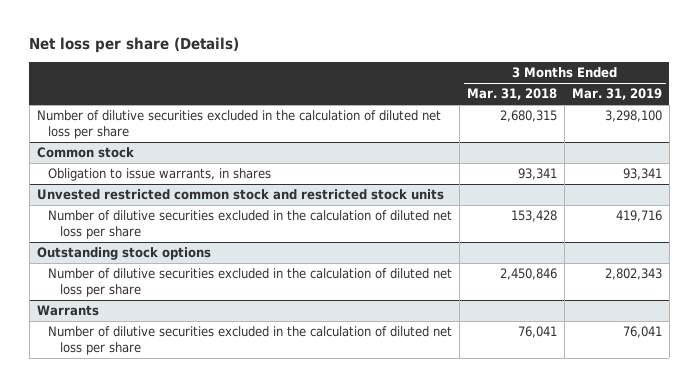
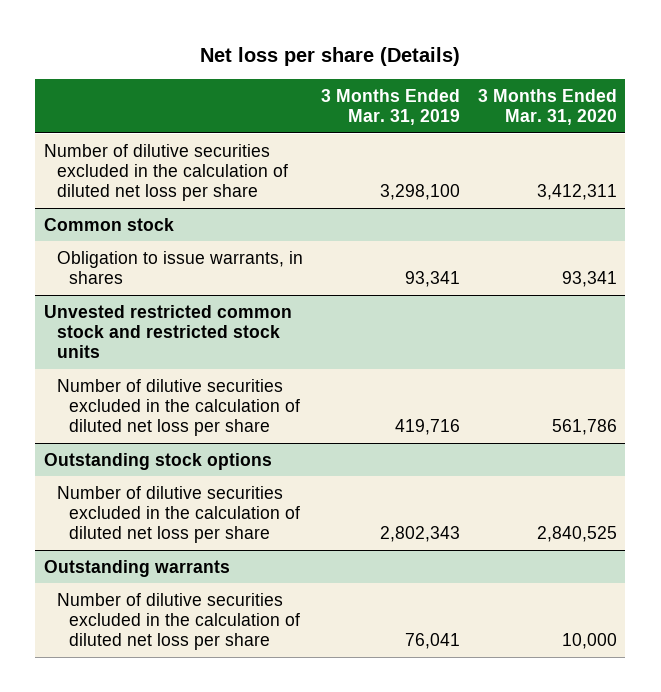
- | 3 Months Ended Mar. 31, 2018 | 3 Months Ended Mar. 31, 2019
+ | 3 Months Ended Mar. 31, 2019 | 3 Months Ended Mar. 31, 2020
- Warrants
+ Outstanding warrants

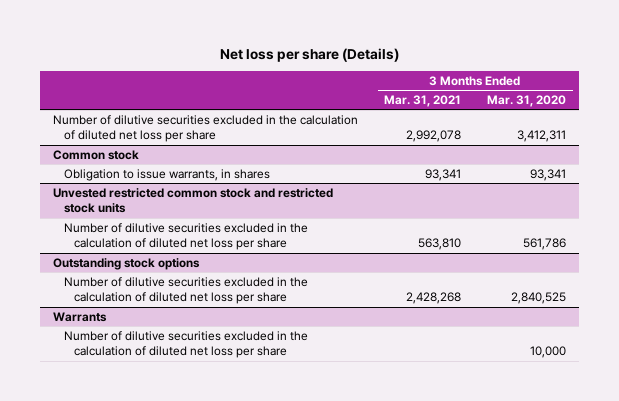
- | 3 Months Ended Mar. 31, 2019 | 3 Months Ended Mar. 31, 2020
+ | 3 Months Ended Mar. 31, 2021 | 3 Months Ended Mar. 31, 2020
- Outstanding warrants
+ Warrants

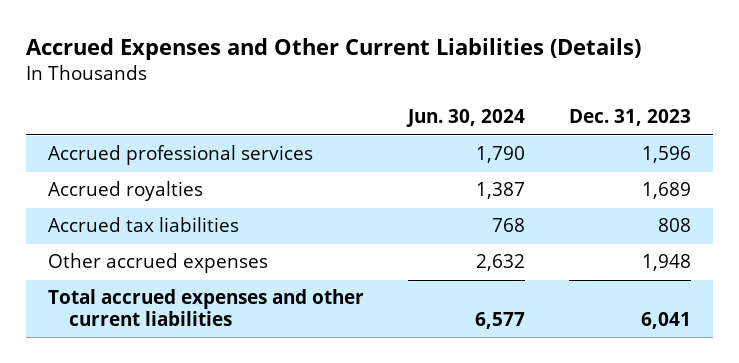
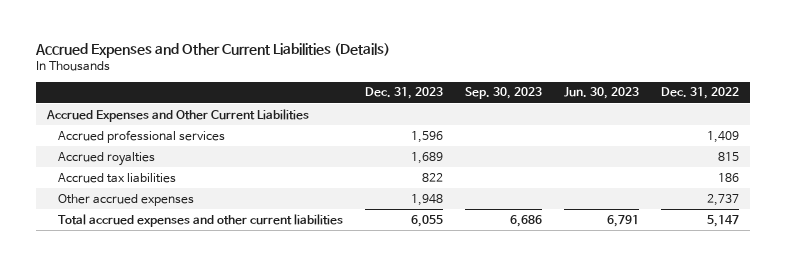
- | Jun. 30, 2024 | Dec. 31, 2023
+ | Dec. 31, 2023 | Sep. 30, 2023 | Jun. 30, 2023 | Dec. 31, 2022
+ Accrued Expenses and Other Current Liabilities
- Accrued tax liabilities | 768 | 808
+ Accrued tax liabilities | 822 | | | 186
- Total accrued expenses and other current liabilities | 6,577 | 6,041
+ Total accrued expenses and other current liabilities | 6,055 | 6,686 | 6,791 | 5,147

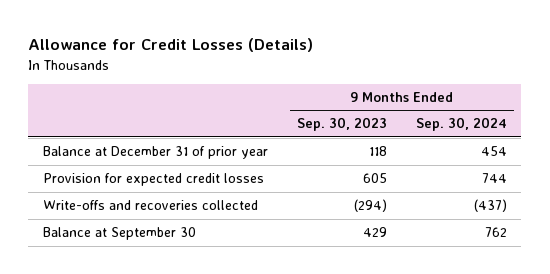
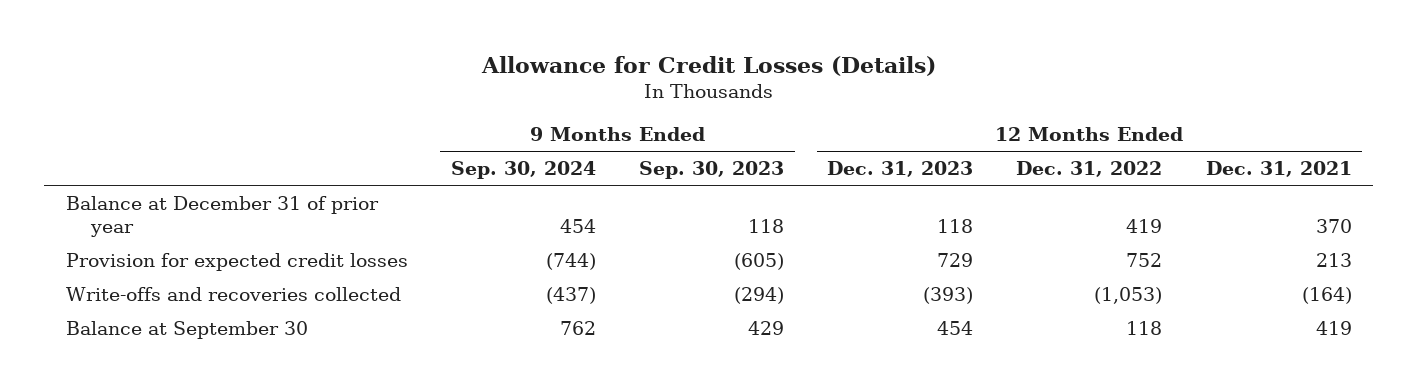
- | 9 Months Ended Sep. 30, 2023 | 9 Months Ended Sep. 30, 2024
+ | 9 Months Ended Sep. 30, 2024 | 9 Months Ended Sep. 30, 2023 | 12 Months Ended Dec. 31, 2023 | 12 Months Ended Dec. 31, 2022 | 12 Months Ended Dec. 31, 2021
- Provision for expected credit losses | 605 | 744
+ Provision for expected credit losses | (744) | (605) | 729 | 752 | 213

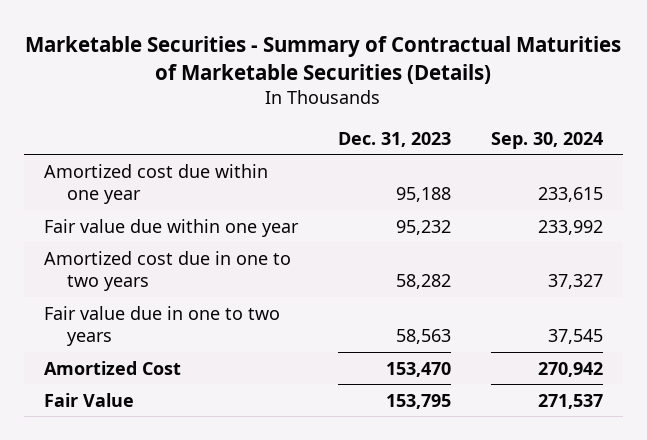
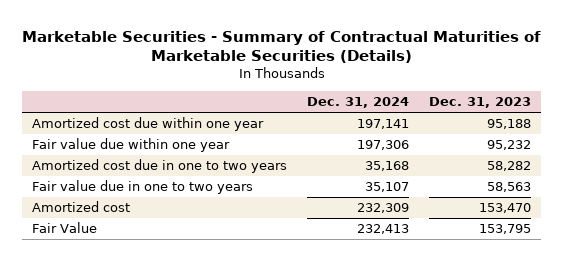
- | Dec. 31, 2023 | Sep. 30, 2024
+ | Dec. 31, 2024 | Dec. 31, 2023
- Amortized Cost | 153,470 | 270,942
+ Amortized cost | 232,309 | 153,470

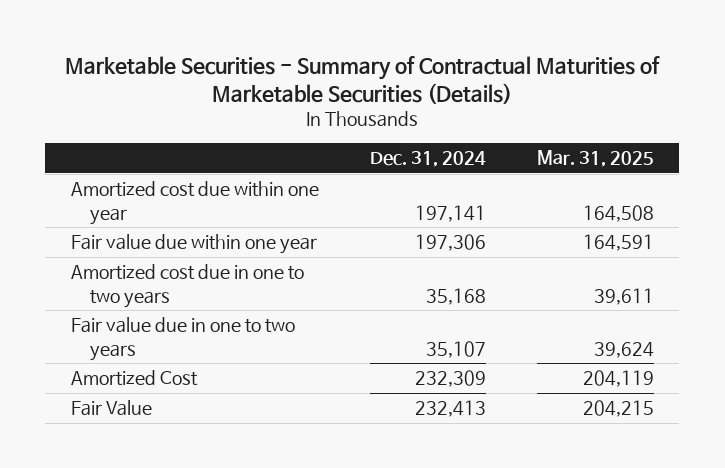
- | Dec. 31, 2024 | Dec. 31, 2023
+ | Dec. 31, 2024 | Mar. 31, 2025
- Amortized cost | 232,309 | 153,470
+ Amortized Cost | 232,309 | 204,119

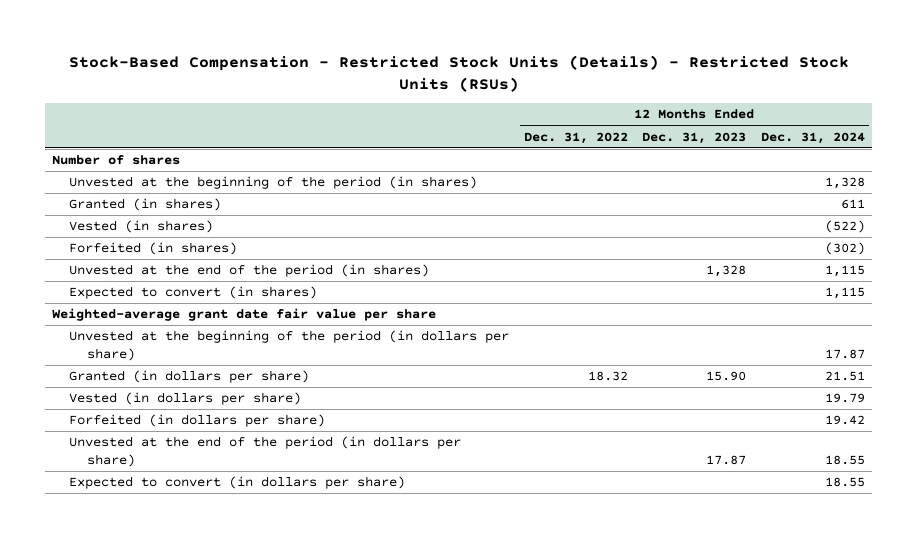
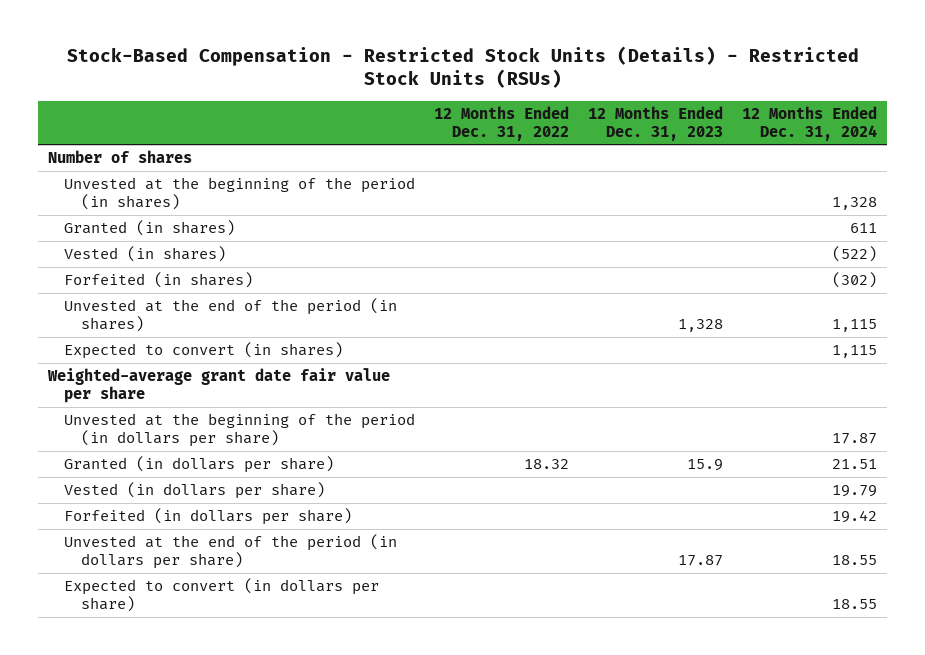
- Granted (in dollars per share) | 18.32 | 15.90 | 21.51
+ Granted (in dollars per share) | 18.32 | 15.9 | 21.51

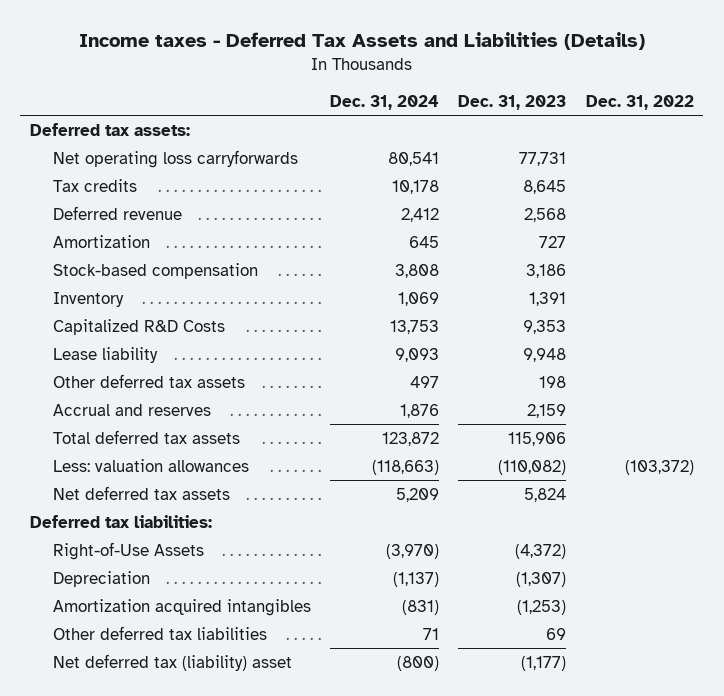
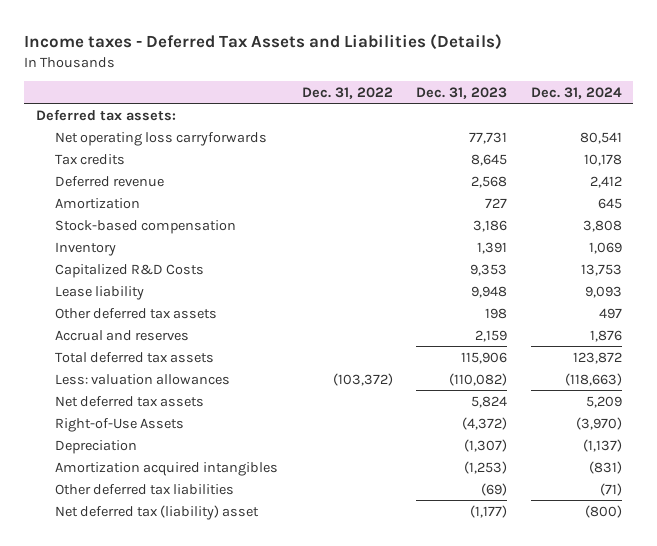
- | Dec. 31, 2024 | Dec. 31, 2023 | Dec. 31, 2022
+ | Dec. 31, 2022 | Dec. 31, 2023 | Dec. 31, 2024
- Deferred tax liabilities:
- Other deferred tax liabilities | 71 | 69 |
+ Other deferred tax liabilities | | (69) | (71)

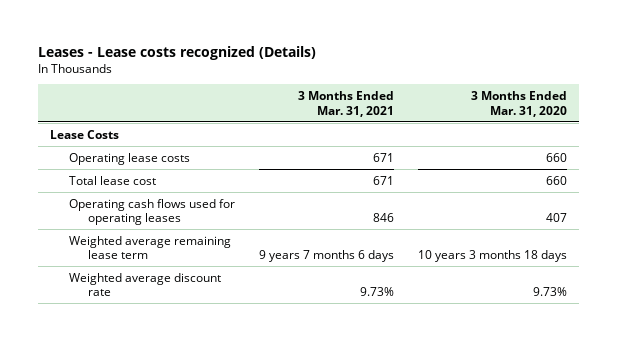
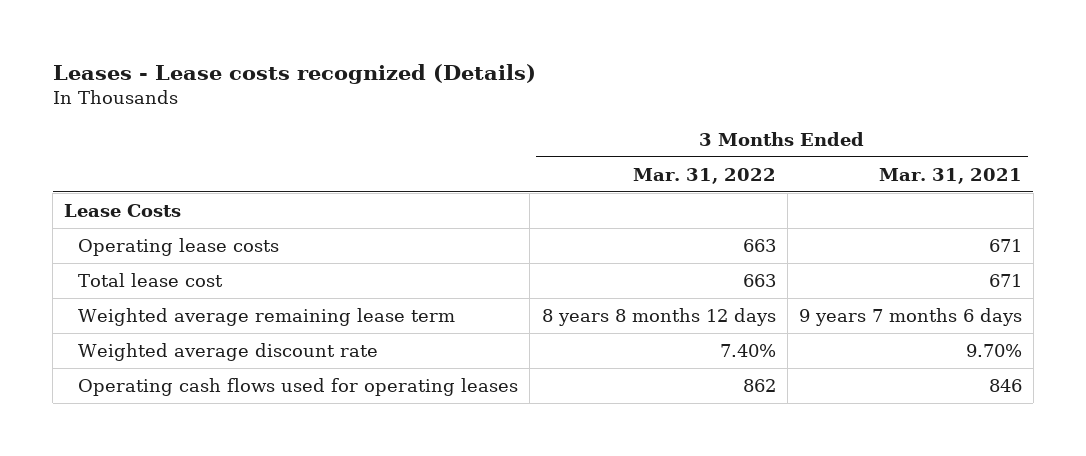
- | 3 Months Ended Mar. 31, 2021 | 3 Months Ended Mar. 31, 2020
+ | 3 Months Ended Mar. 31, 2022 | 3 Months Ended Mar. 31, 2021
- Weighted average discount rate | 9.73% | 9.73%
+ Weighted average discount rate | 7.40% | 9.70%
moved down: Operating cash flows used for operating leases | 862 | 846

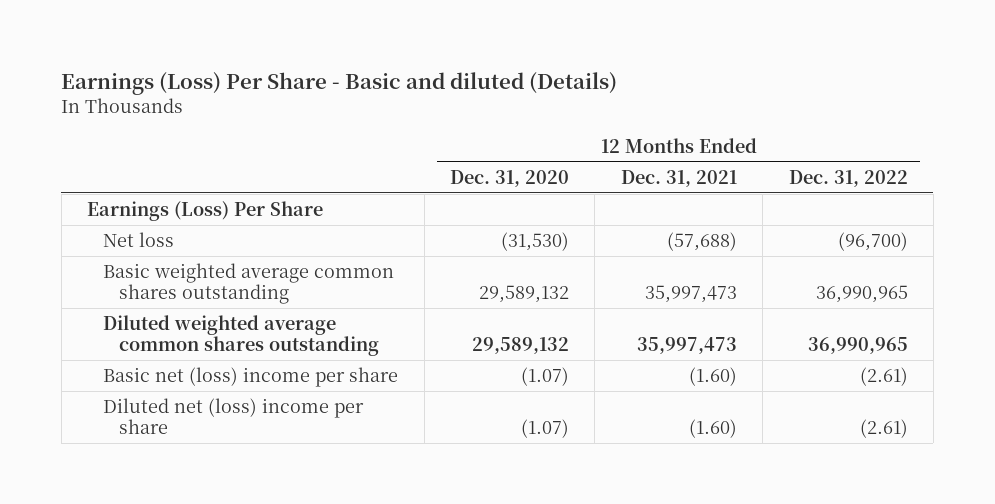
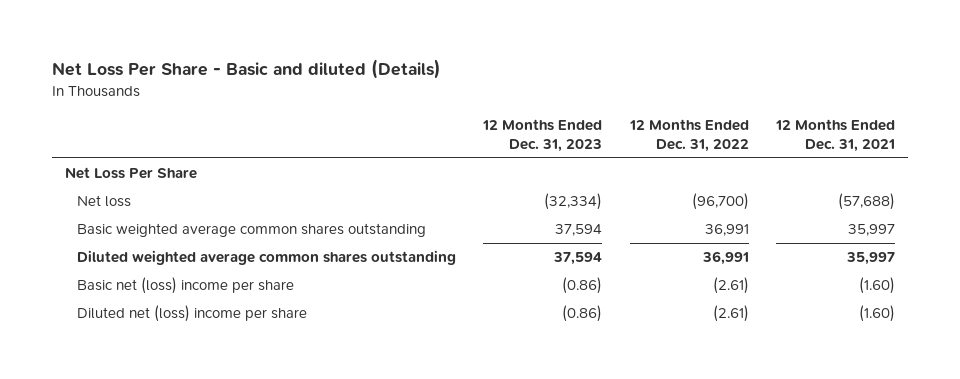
- Earnings (Loss) Per Share - Basic and diluted (Details)
+ Net Loss Per Share - Basic and diluted (Details)
- | 12 Months Ended Dec. 31, 2020 | 12 Months Ended Dec. 31, 2021 | 12 Months Ended Dec. 31, 2022
+ | 12 Months Ended Dec. 31, 2023 | 12 Months Ended Dec. 31, 2022 | 12 Months Ended Dec. 31, 2021
- Earnings (Loss) Per Share
+ Net Loss Per Share
- Basic weighted average common shares outstanding | 29,589,132 | 35,997,473 | 36,990,965
- Diluted weighted average common shares outstanding | 29,589,132 | 35,997,473 | 36,990,965
+ Basic weighted average common shares outstanding | 37,594 | 36,991 | 35,997
+ Diluted weighted average common shares outstanding | 37,594 | 36,991 | 35,997

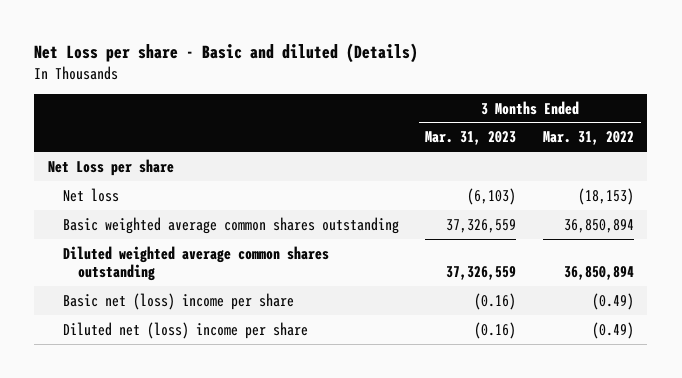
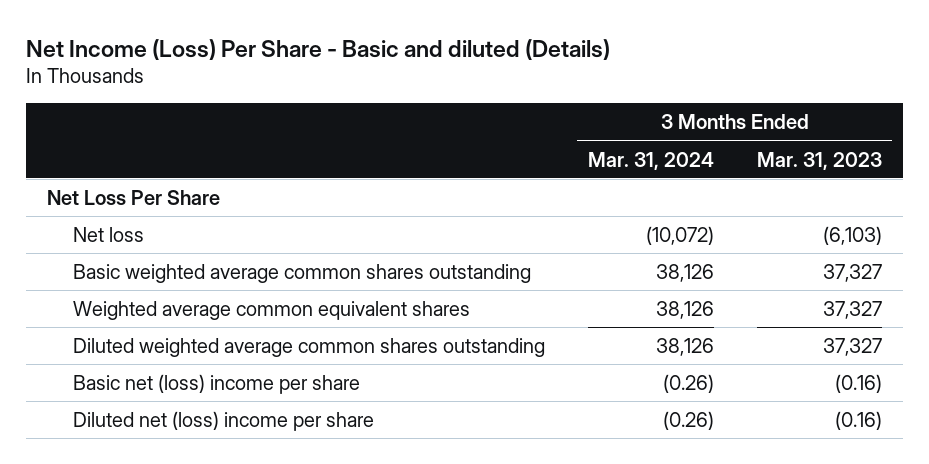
- Net Loss per share - Basic and diluted (Details)
+ Net Income (Loss) Per Share - Basic and diluted (Details)
- | 3 Months Ended Mar. 31, 2023 | 3 Months Ended Mar. 31, 2022
+ | 3 Months Ended Mar. 31, 2024 | 3 Months Ended Mar. 31, 2023
- Net Loss per share
+ Net Loss Per Share
- Basic weighted average common shares outstanding | 37,326,559 | 36,850,894
- Diluted weighted average common shares outstanding | 37,326,559 | 36,850,894
+ Basic weighted average common shares outstanding | 38,126 | 37,327
+ Weighted average common equivalent shares | 38,126 | 37,327
+ Diluted weighted average common shares outstanding | 38,126 | 37,327

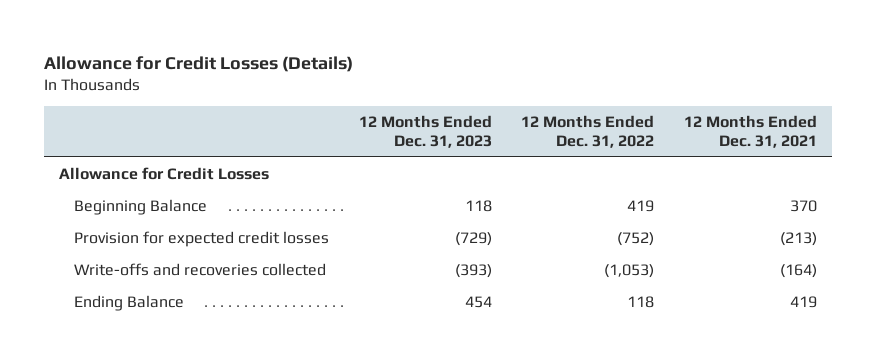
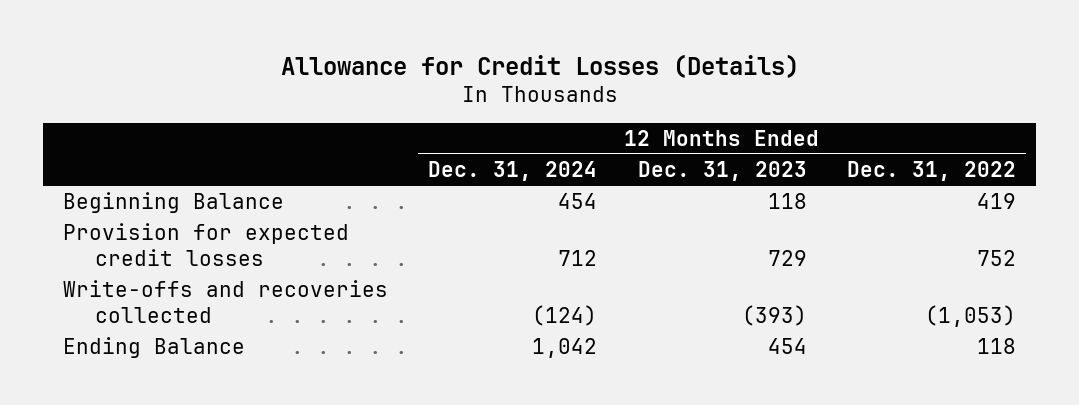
- | 12 Months Ended Dec. 31, 2023 | 12 Months Ended Dec. 31, 2022 | 12 Months Ended Dec. 31, 2021
+ | 12 Months Ended Dec. 31, 2024 | 12 Months Ended Dec. 31, 2023 | 12 Months Ended Dec. 31, 2022
- Allowance for Credit Losses
- Provision for expected credit losses | (729) | (752) | (213)
+ Provision for expected credit losses | 712 | 729 | 752

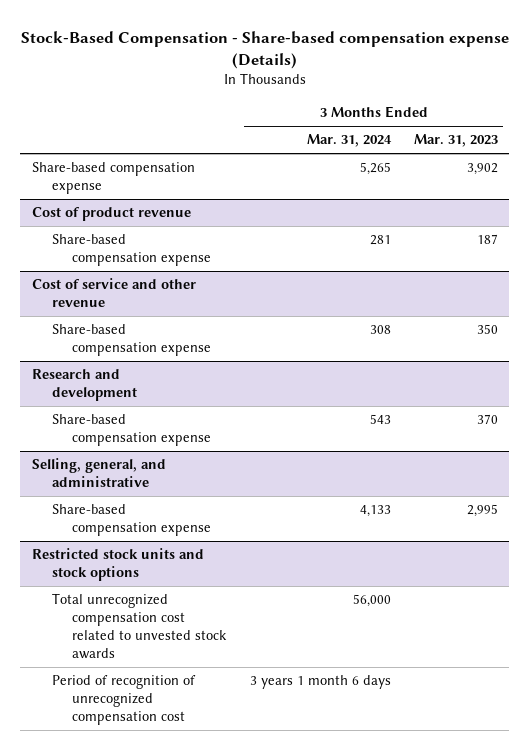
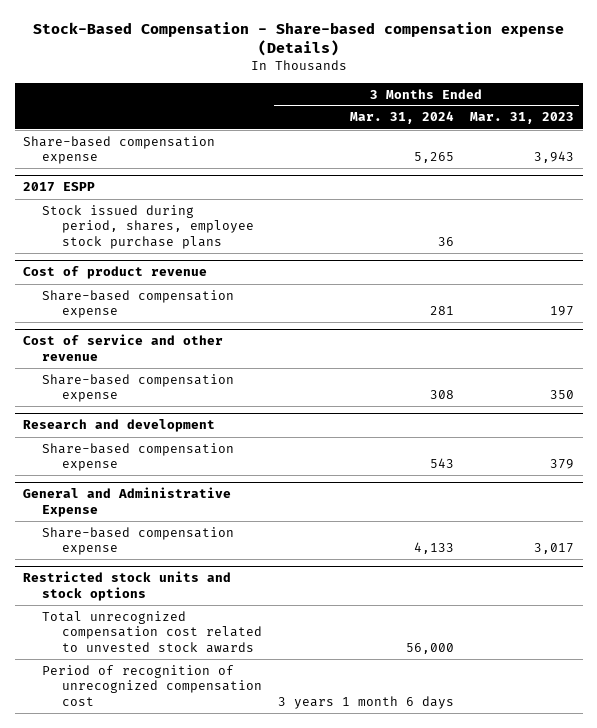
- Share-based compensation expense | 5,265 | 3,902
+ Share-based compensation expense | 5,265 | 3,943
+ 2017 ESPP
+ Stock issued during period, shares, employee stock purchase plans | 36 |
@ Cost of product revenue
- Share-based compensation expense | 281 | 187
+ Share-based compensation expense | 281 | 197
@ Research and development
- Share-based compensation expense | 543 | 370
- Selling, general, and administrative
- Share-based compensation expense | 4,133 | 2,995
@ Research and development
+ Share-based compensation expense | 543 | 379
+ General and Administrative Expense
+ Share-based compensation expense | 4,133 | 3,017

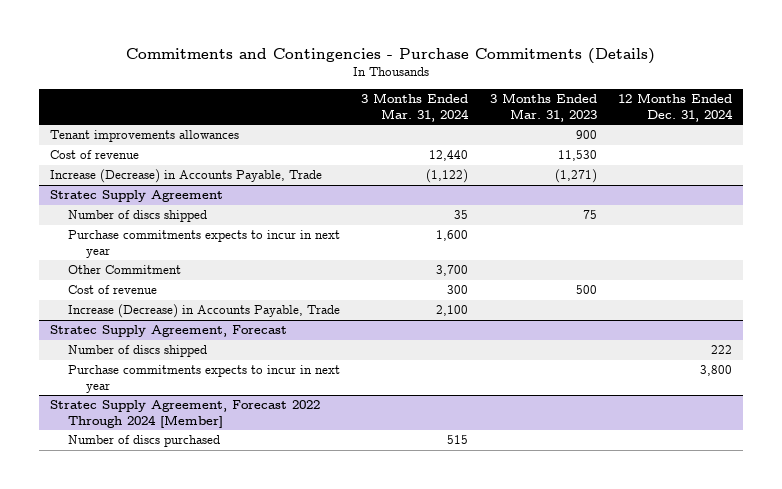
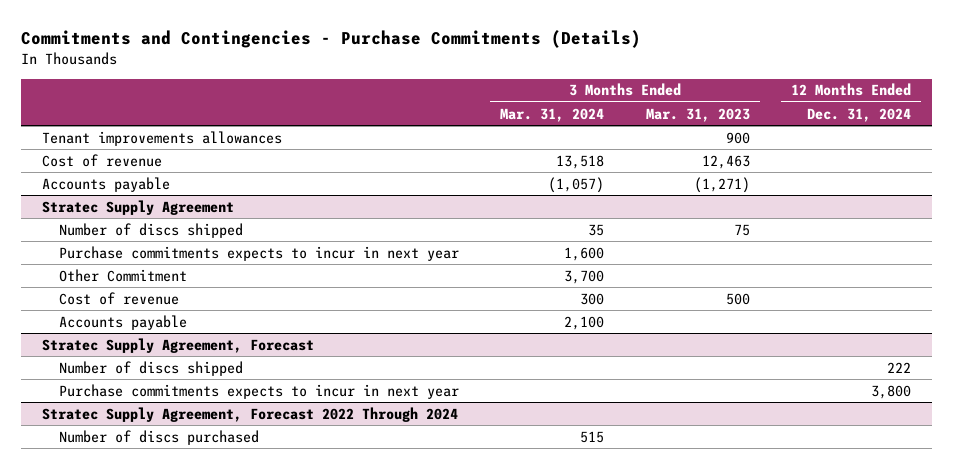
- Cost of revenue | 12,440 | 11,530 |
- Increase (Decrease) in Accounts Payable, Trade | (1,122) | (1,271) |
+ Cost of revenue | 13,518 | 12,463 |
+ Accounts payable | (1,057) | (1,271) |
@ Stratec Supply Agreement
- Increase (Decrease) in Accounts Payable, Trade | 2,100 | |
+ Accounts payable | 2,100 | |
- Stratec Supply Agreement, Forecast 2022 Through 2024 [Member]
+ Stratec Supply Agreement, Forecast 2022 Through 2024

